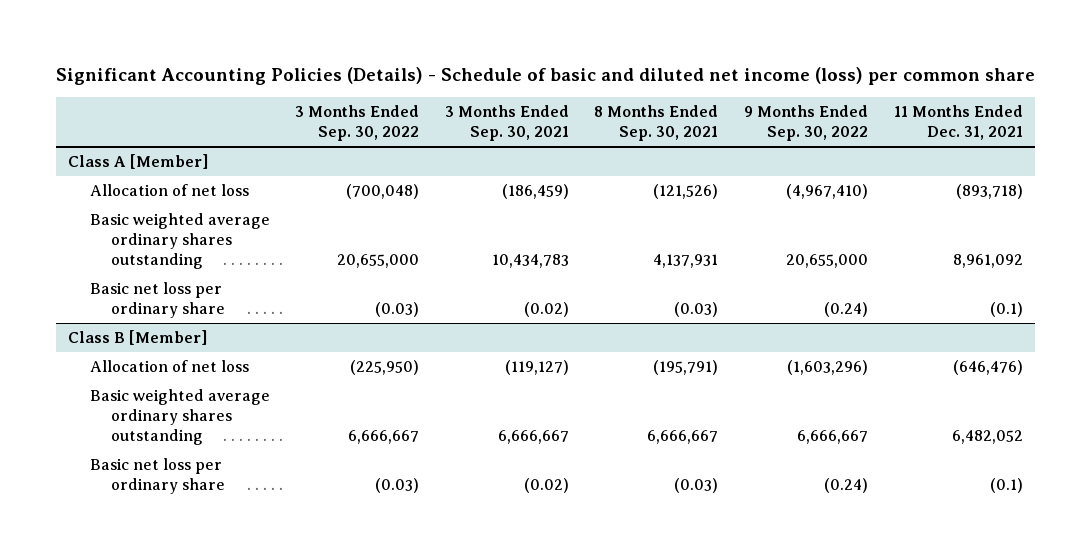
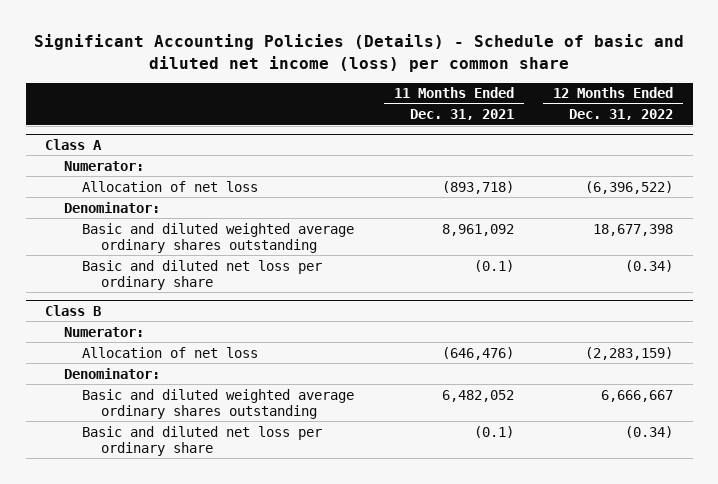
- | 3 Months Ended Sep. 30, 2022 | 3 Months Ended Sep. 30, 2021 | 8 Months Ended Sep. 30, 2021 | 9 Months Ended Sep. 30, 2022 | 11 Months Ended Dec. 31, 2021
+ | 11 Months Ended Dec. 31, 2021 | 12 Months Ended Dec. 31, 2022
- Class A [Member]
+ Class A
+ Numerator:
- Basic weighted average ordinary shares outstanding | 20,655,000 | 10,434,783 | 4,137,931 | 20,655,000 | 8,961,092
- Basic net loss per ordinary share | (0.03) | (0.02) | (0.03) | (0.24) | (0.1)
- Class B [Member]
+ Denominator:
+ Basic and diluted weighted average ordinary shares outstanding | 8,961,092 | 18,677,398
+ Basic and diluted net loss per ordinary share | (0.1) | (0.34)
+ Class B
+ Numerator:
- Basic weighted average ordinary shares outstanding | 6,666,667 | 6,666,667 | 6,666,667 | 6,666,667 | 6,482,052
- Basic net loss per ordinary share | (0.03) | (0.02) | (0.03) | (0.24) | (0.1)
+ Denominator:
+ Basic and diluted weighted average ordinary shares outstanding | 6,482,052 | 6,666,667
+ Basic and diluted net loss per ordinary share | (0.1) | (0.34)

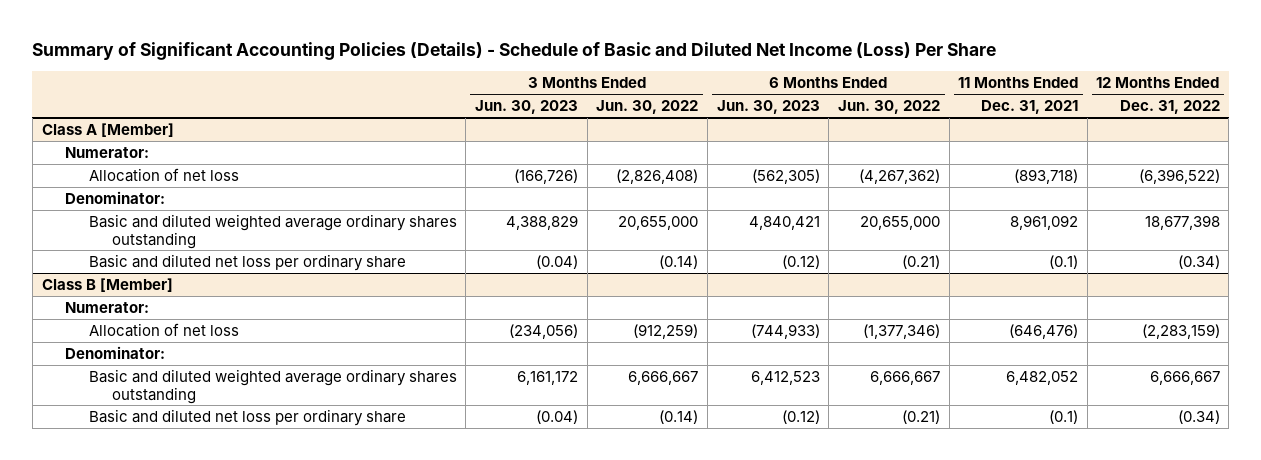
- Significant Accounting Policies (Details) - Schedule of basic and diluted net income (loss) per common share
+ Summary of Significant Accounting Policies (Details) - Schedule of Basic and Diluted Net Income (Loss) Per Share
- | 11 Months Ended Dec. 31, 2021 | 12 Months Ended Dec. 31, 2022
+ | 3 Months Ended Jun. 30, 2023 | 3 Months Ended Jun. 30, 2022 | 6 Months Ended Jun. 30, 2023 | 6 Months Ended Jun. 30, 2022 | 11 Months Ended Dec. 31, 2021 | 12 Months Ended Dec. 31, 2022
- Class A
+ Class A [Member]
- Class B
+ Class B [Member]

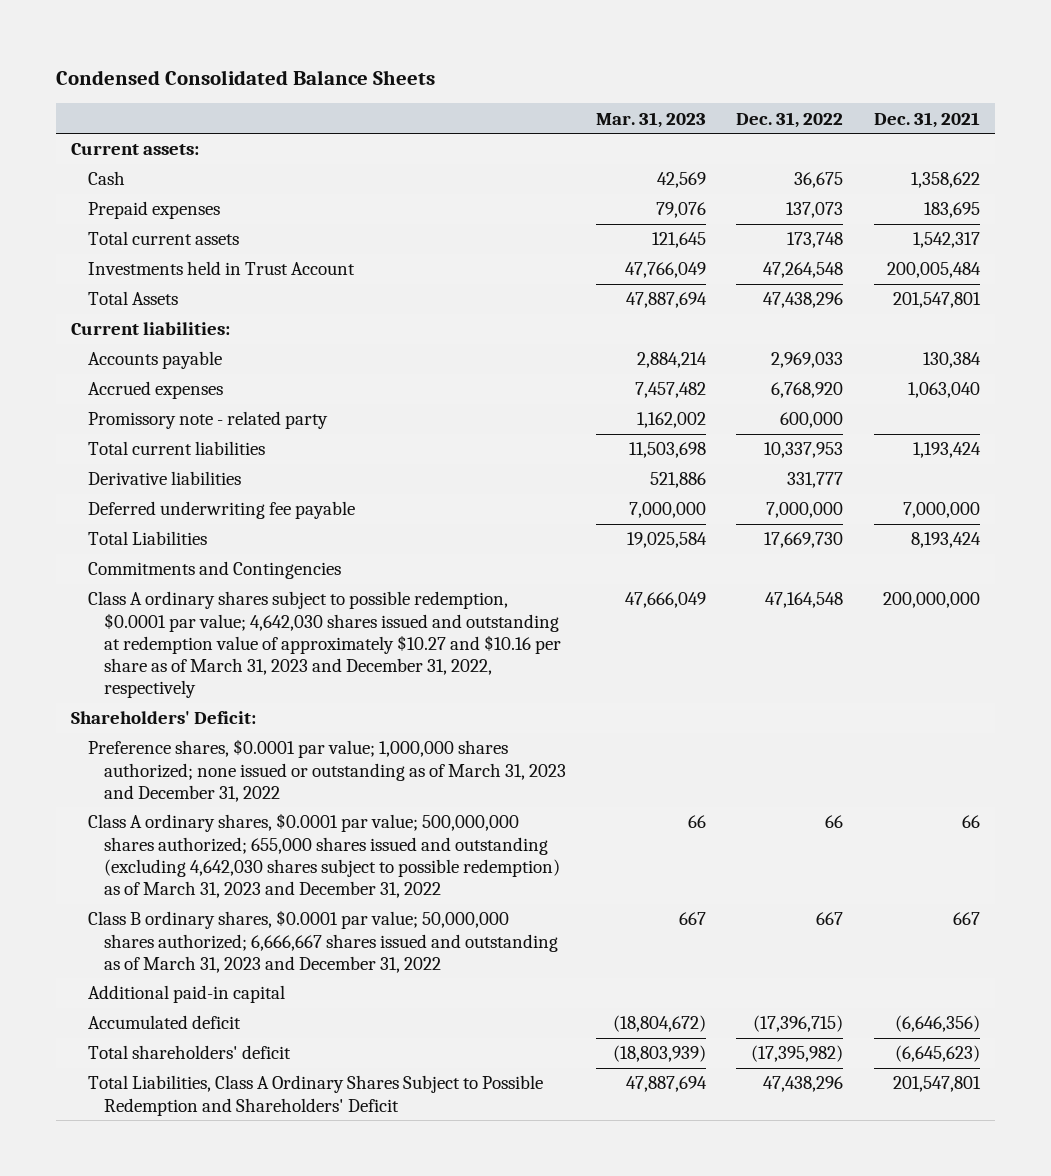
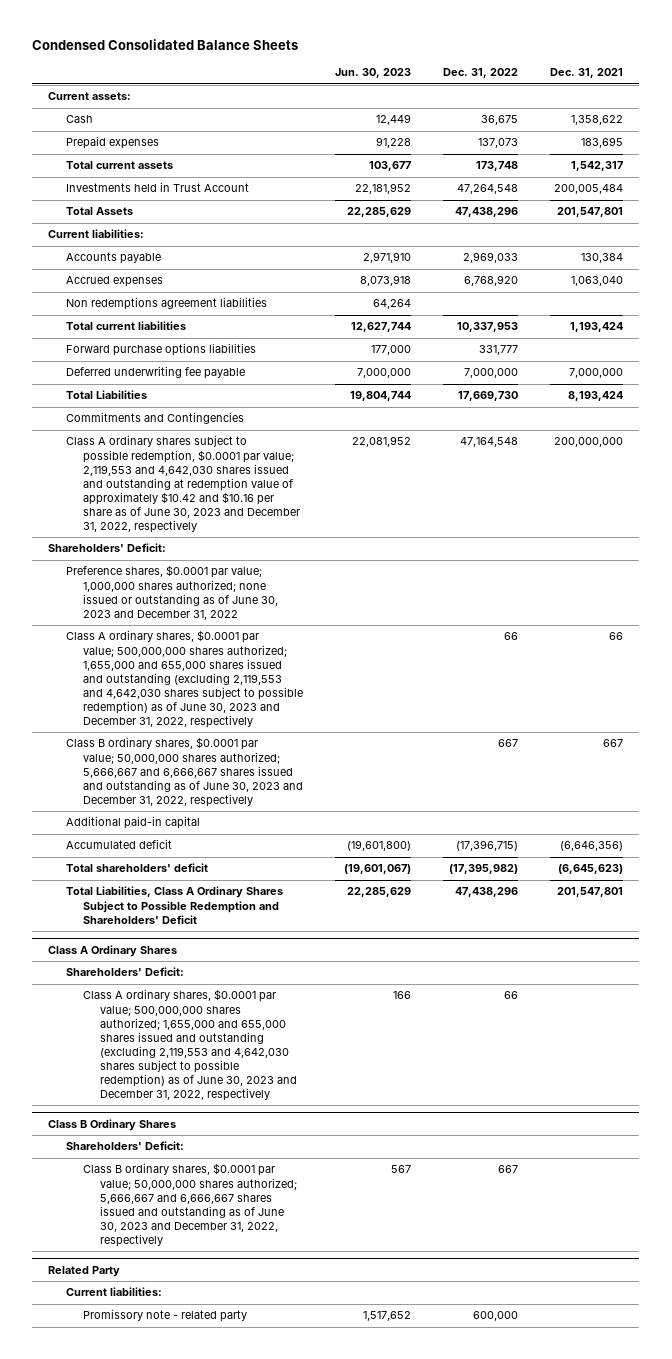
- | Mar. 31, 2023 | Dec. 31, 2022 | Dec. 31, 2021
+ | Jun. 30, 2023 | Dec. 31, 2022 | Dec. 31, 2021
- Promissory note - related party | 1,162,002 | 600,000 |
+ Non redemptions agreement liabilities | 64,264 | |
- Derivative liabilities | 521,886 | 331,777 |
+ Forward purchase options liabilities | 177,000 | 331,777 |
- Class A ordinary shares subject to possible redemption, $0.0001 par value; 4,642,030 shares issued and outstanding at redemption value of approximately $10.27 and $10.16 per share as of March 31, 2023 and December 31, 2022, respectively | 47,666,049 | 47,164,548 | 200,000,000
+ Class A ordinary shares subject to possible redemption, $0.0001 par value; 2,119,553 and 4,642,030 shares issued and outstanding at redemption value of approximately $10.42 and $10.16 per share as of June 30, 2023 and December 31, 2022, respectively | 22,081,952 | 47,164,548 | 200,000,000
- Preference shares, $0.0001 par value; 1,000,000 shares authorized; none issued or outstanding as of March 31, 2023 and December 31, 2022
- Class A ordinary shares, $0.0001 par value; 500,000,000 shares authorized; 655,000 shares issued and outstanding (excluding 4,642,030 shares subject to possible redemption) as of March 31, 2023 and December 31, 2022 | 66 | 66 | 66
- Class B ordinary shares, $0.0001 par value; 50,000,000 shares authorized; 6,666,667 shares issued and outstanding as of March 31, 2023 and December 31, 2022 | 667 | 667 | 667
+ Preference shares, $0.0001 par value; 1,000,000 shares authorized; none issued or outstanding as of June 30, 2023 and December 31, 2022
+ Class A ordinary shares, $0.0001 par value; 500,000,000 shares authorized; 1,655,000 and 655,000 shares issued and outstanding (excluding 2,119,553 and 4,642,030 shares subject to possible redemption) as of June 30, 2023 and December 31, 2022, respectively | | 66 | 66
+ Class B ordinary shares, $0.0001 par value; 50,000,000 shares authorized; 5,666,667 and 6,666,667 shares issued and outstanding as of June 30, 2023 and December 31, 2022, respectively | | 667 | 667
+ Class A Ordinary Shares
+ Shareholders' Deficit:
+ Class A ordinary shares, $0.0001 par value; 500,000,000 shares authorized; 1,655,000 and 655,000 shares issued and outstanding (excluding 2,119,553 and 4,642,030 shares subject to possible redemption) as of June 30, 2023 and December 31, 2022, respectively | 166 | 66 |
+ Class B Ordinary Shares
+ Shareholders' Deficit:
+ Class B ordinary shares, $0.0001 par value; 50,000,000 shares authorized; 5,666,667 and 6,666,667 shares issued and outstanding as of June 30, 2023 and December 31, 2022, respectively | 567 | 667 |
+ Related Party
+ Current liabilities:
+ Promissory note - related party | 1,517,652 | 600,000 |

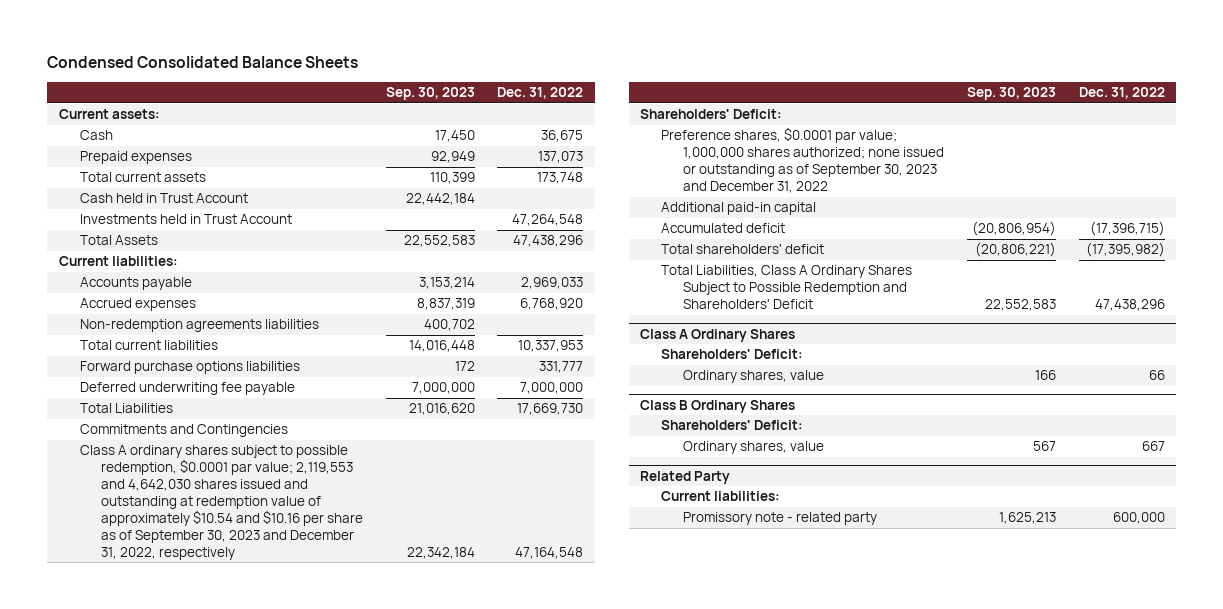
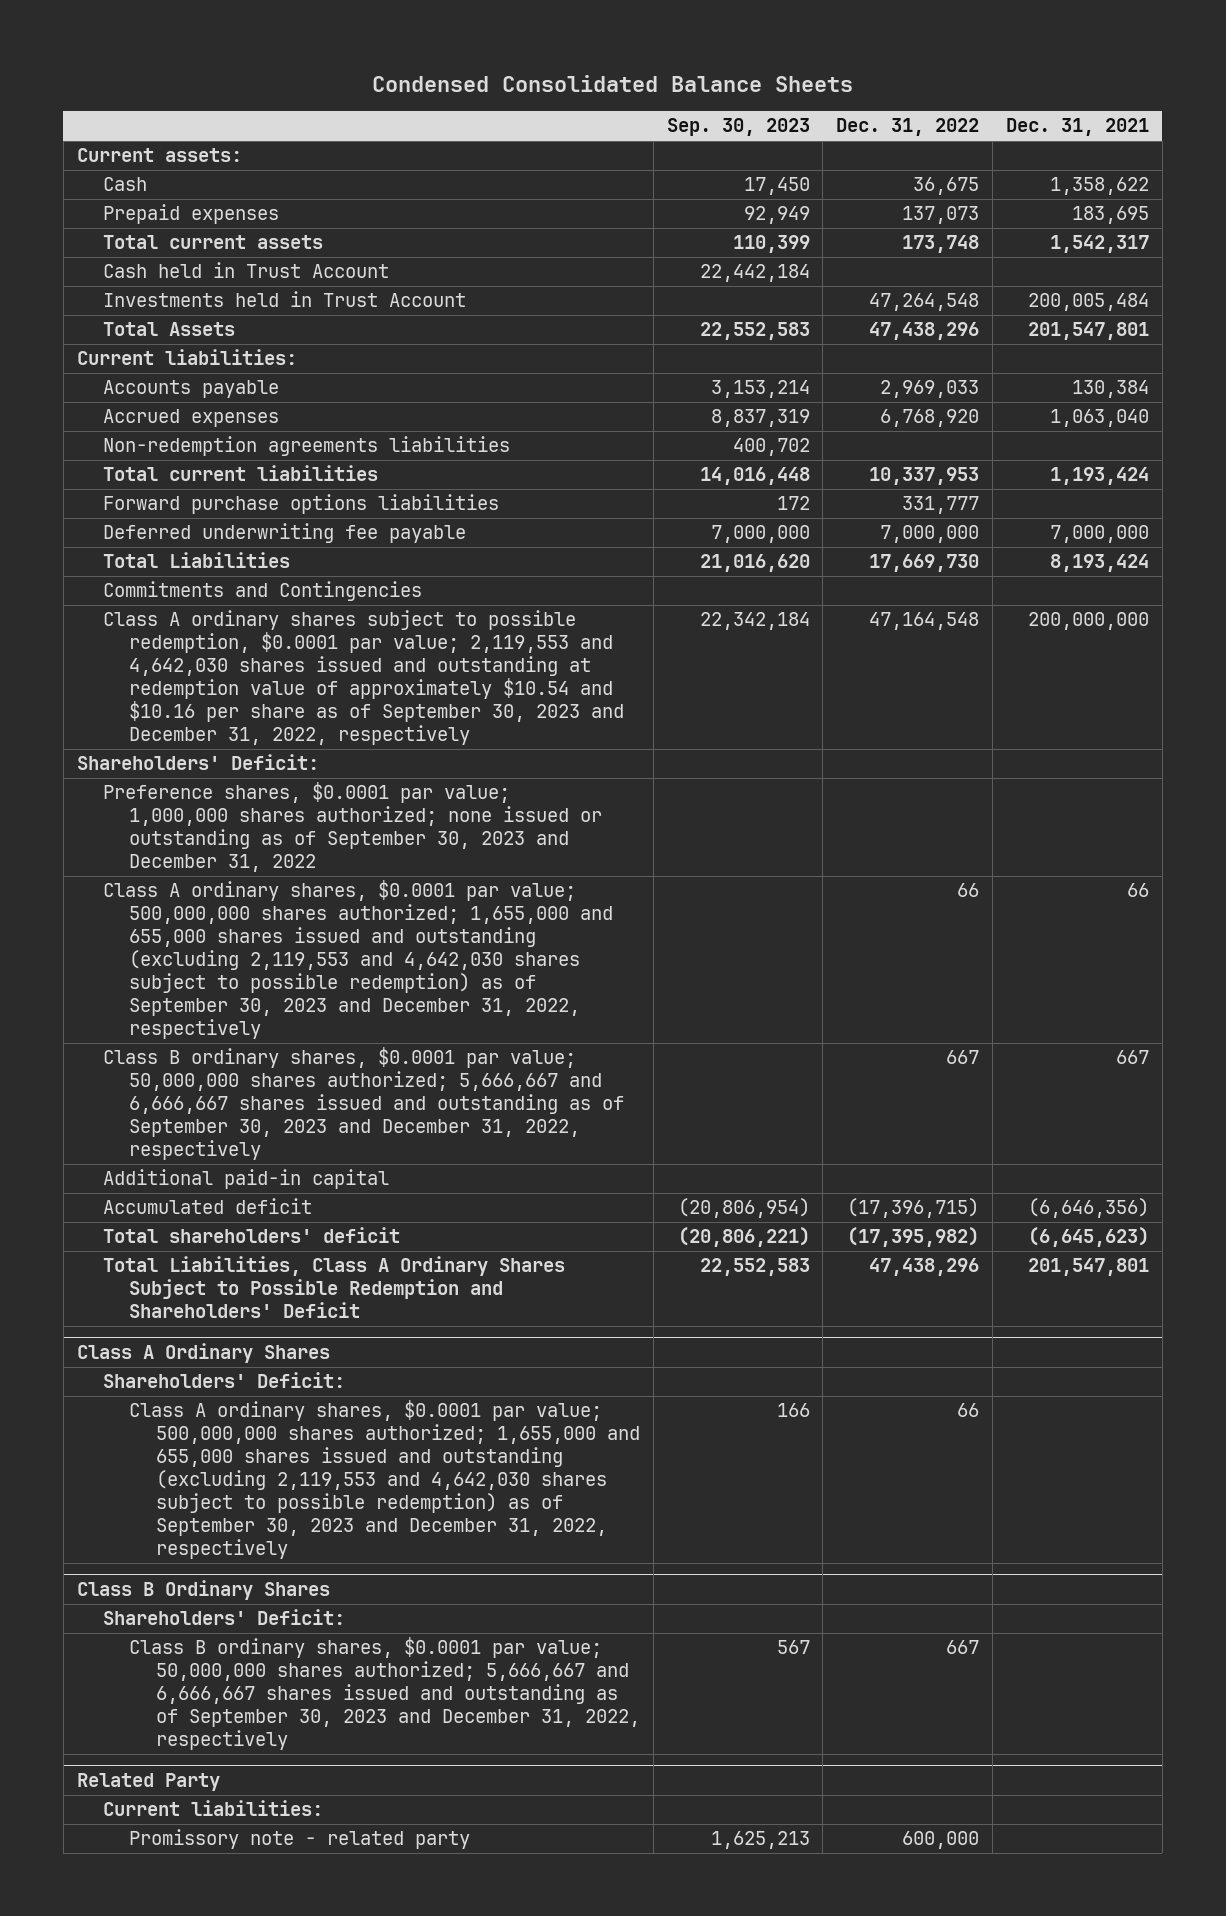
- | Sep. 30, 2023 | Dec. 31, 2022
+ | Sep. 30, 2023 | Dec. 31, 2022 | Dec. 31, 2021
+ Class A ordinary shares, $0.0001 par value; 500,000,000 shares authorized; 1,655,000 and 655,000 shares issued and outstanding (excluding 2,119,553 and 4,642,030 shares subject to possible redemption) as of September 30, 2023 and December 31, 2022, respectively | | 66 | 66
+ Class B ordinary shares, $0.0001 par value; 50,000,000 shares authorized; 5,666,667 and 6,666,667 shares issued and outstanding as of September 30, 2023 and December 31, 2022, respectively | | 667 | 667
@ Class A Ordinary Shares
- Ordinary shares, value | 166 | 66
+ Class A ordinary shares, $0.0001 par value; 500,000,000 shares authorized; 1,655,000 and 655,000 shares issued and outstanding (excluding 2,119,553 and 4,642,030 shares subject to possible redemption) as of September 30, 2023 and December 31, 2022, respectively | 166 | 66 |
@ Class B Ordinary Shares
- Ordinary shares, value | 567 | 667
+ Class B ordinary shares, $0.0001 par value; 50,000,000 shares authorized; 5,666,667 and 6,666,667 shares issued and outstanding as of September 30, 2023 and December 31, 2022, respectively | 567 | 667 |

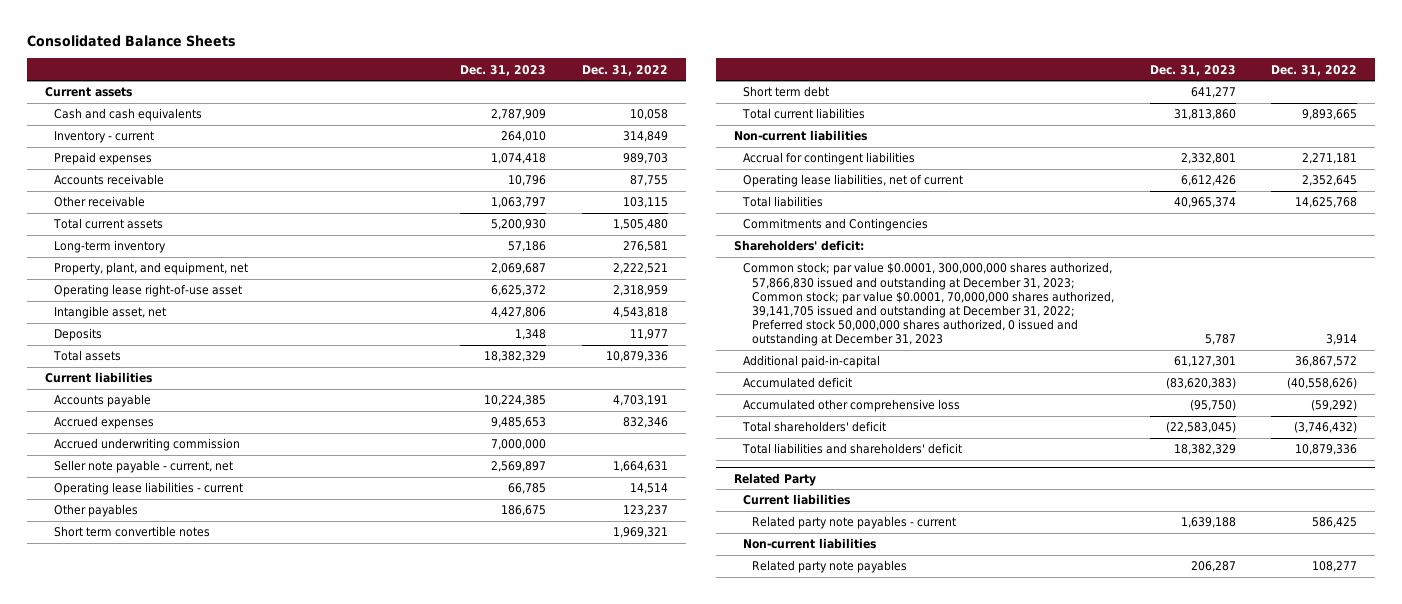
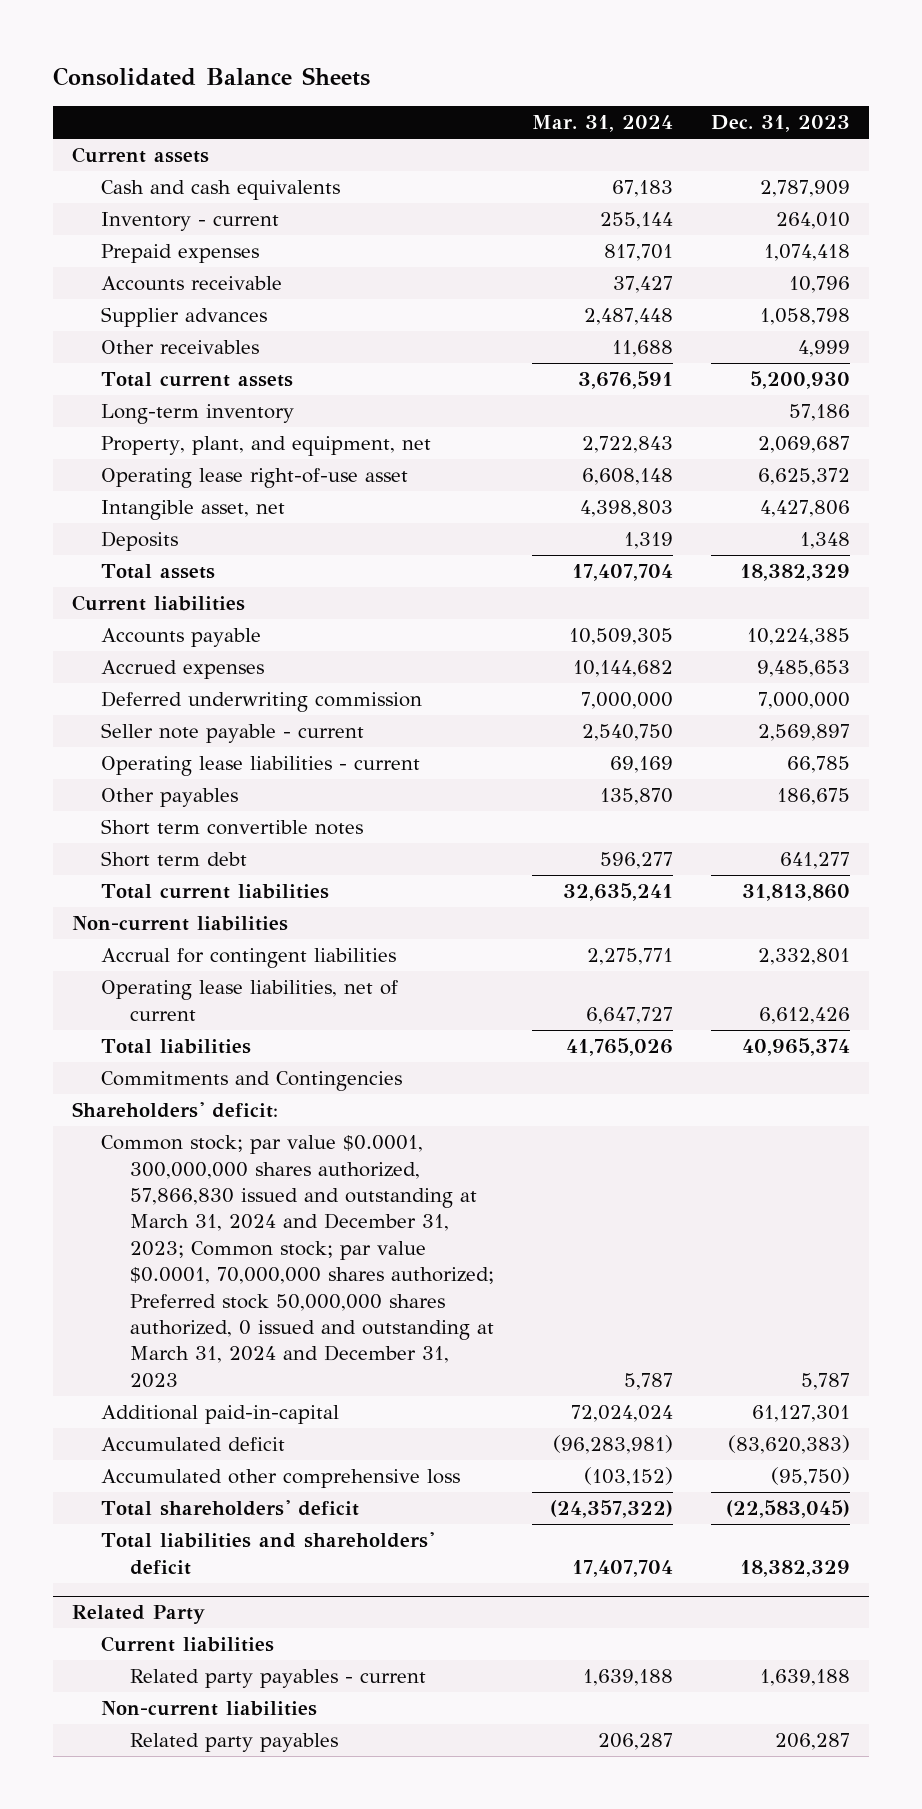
- | Dec. 31, 2023 | Dec. 31, 2022
+ | Mar. 31, 2024 | Dec. 31, 2023
- Other receivable | 1,063,797 | 103,115
+ Supplier advances | 2,487,448 | 1,058,798
+ Other receivables | 11,688 | 4,999
- Accrued underwriting commission | 7,000,000 |
- Seller note payable - current, net | 2,569,897 | 1,664,631
+ Deferred underwriting commission | 7,000,000 | 7,000,000
+ Seller note payable - current | 2,540,750 | 2,569,897
- Common stock; par value $0.0001, 300,000,000 shares authorized, 57,866,830 issued and outstanding at December 31, 2023; Common stock; par value $0.0001, 70,000,000 shares authorized, 39,141,705 issued and outstanding at December 31, 2022; Preferred stock 50,000,000 shares authorized, 0 issued and outstanding at December 31, 2023 | 5,787 | 3,914
+ Common stock; par value $0.0001, 300,000,000 shares authorized, 57,866,830 issued and outstanding at March 31, 2024 and December 31, 2023; Common stock; par value $0.0001, 70,000,000 shares authorized; Preferred stock 50,000,000 shares authorized, 0 issued and outstanding at March 31, 2024 and December 31, 2023 | 5,787 | 5,787
@ Related Party
- Related party note payables - current | 1,639,188 | 586,425
+ Related party payables - current | 1,639,188 | 1,639,188
- Related party note payables | 206,287 | 108,277
+ Related party payables | 206,287 | 206,287

